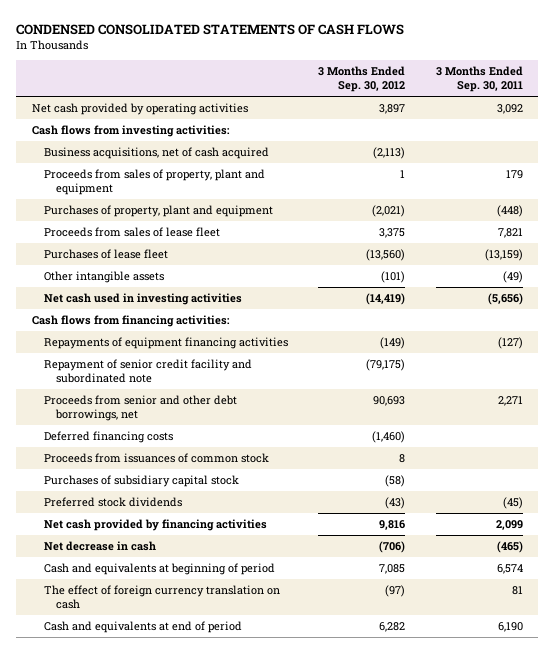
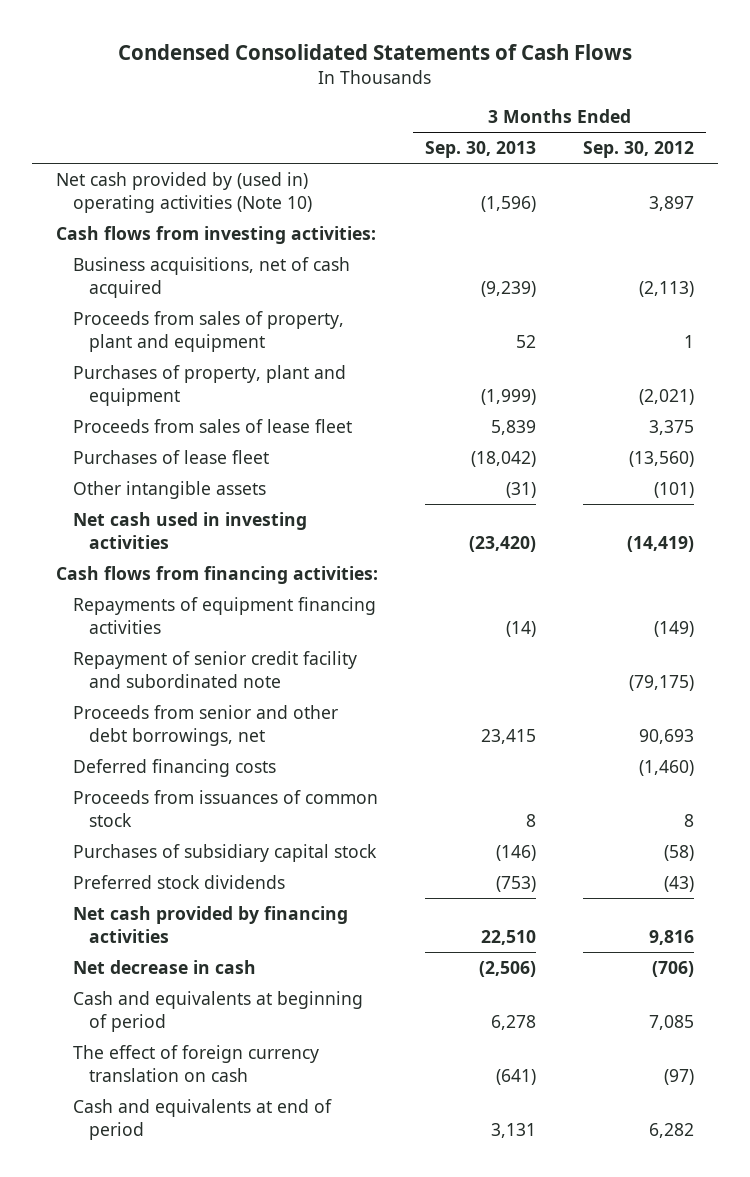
- CONDENSED CONSOLIDATED STATEMENTS OF CASH FLOWS
+ Condensed Consolidated Statements of Cash Flows
- | 3 Months Ended Sep. 30, 2012 | 3 Months Ended Sep. 30, 2011
+ | 3 Months Ended Sep. 30, 2013 | 3 Months Ended Sep. 30, 2012
- Net cash provided by operating activities | 3,897 | 3,092
+ Net cash provided by (used in) operating activities (Note 10) | (1,596) | 3,897

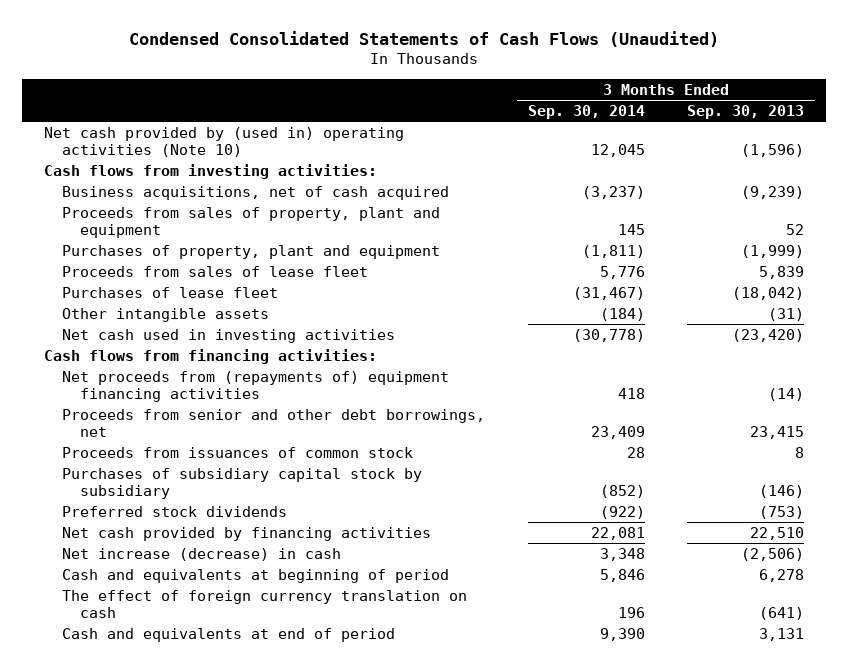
- Condensed Consolidated Statements of Cash Flows
+ Condensed Consolidated Statements of Cash Flows (Unaudited)
- | 3 Months Ended Sep. 30, 2013 | 3 Months Ended Sep. 30, 2012
+ | 3 Months Ended Sep. 30, 2014 | 3 Months Ended Sep. 30, 2013
- Repayments of equipment financing activities | (14) | (149)
- Repayment of senior credit facility and subordinated note | | (79,175)
+ Net proceeds from (repayments of) equipment financing activities | 418 | (14)
- Deferred financing costs | | (1,460)
- Purchases of subsidiary capital stock | (146) | (58)
+ Purchases of subsidiary capital stock by subsidiary | (852) | (146)
- Net decrease in cash | (2,506) | (706)
+ Net increase (decrease) in cash | 3,348 | (2,506)

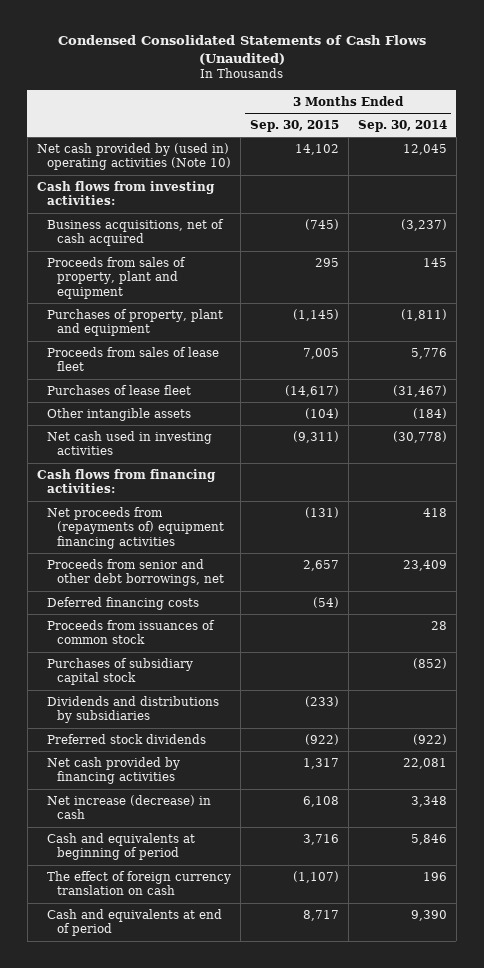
- | 3 Months Ended Sep. 30, 2014 | 3 Months Ended Sep. 30, 2013
+ | 3 Months Ended Sep. 30, 2015 | 3 Months Ended Sep. 30, 2014
+ Deferred financing costs | (54) |
- Purchases of subsidiary capital stock by subsidiary | (852) | (146)
+ Purchases of subsidiary capital stock | | (852)
+ Dividends and distributions by subsidiaries | (233) |

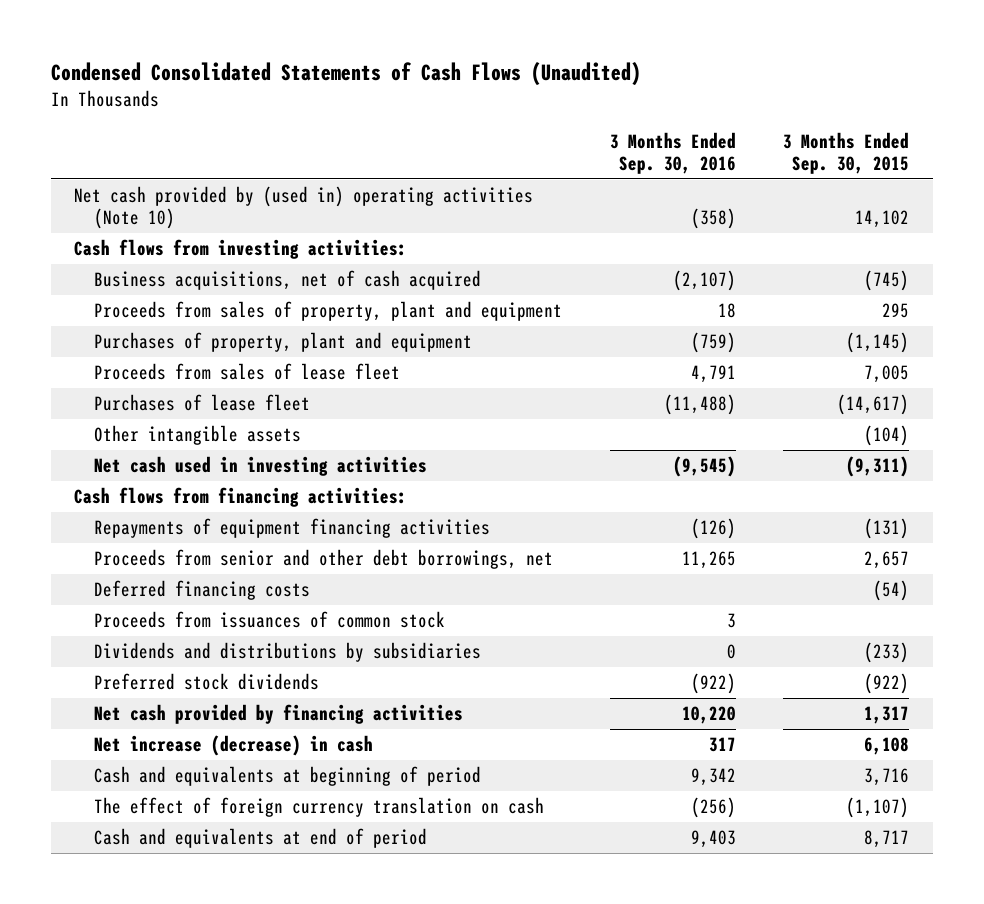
- | 3 Months Ended Sep. 30, 2015 | 3 Months Ended Sep. 30, 2014
+ | 3 Months Ended Sep. 30, 2016 | 3 Months Ended Sep. 30, 2015
- Net proceeds from (repayments of) equipment financing activities | (131) | 418
+ Repayments of equipment financing activities | (126) | (131)
- Purchases of subsidiary capital stock | | (852)

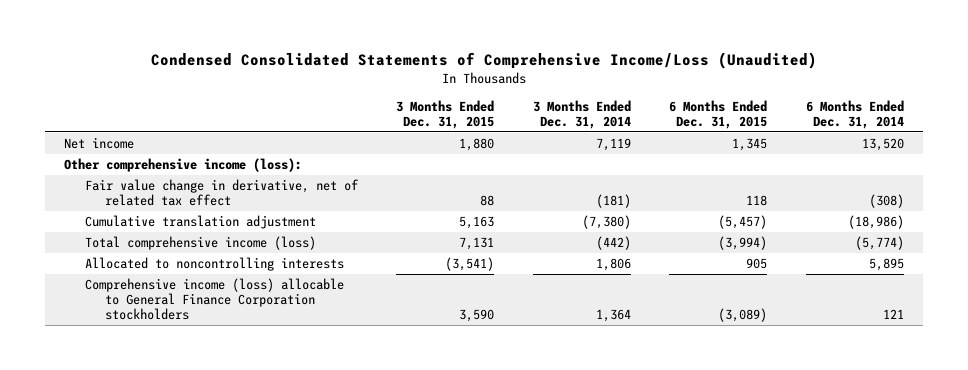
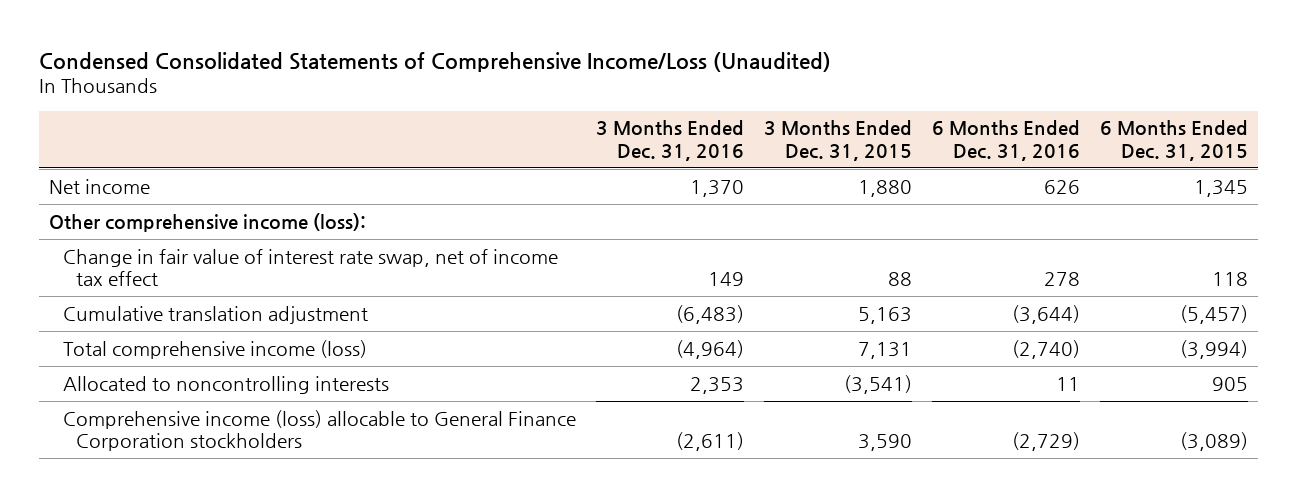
- | 3 Months Ended Dec. 31, 2015 | 3 Months Ended Dec. 31, 2014 | 6 Months Ended Dec. 31, 2015 | 6 Months Ended Dec. 31, 2014
+ | 3 Months Ended Dec. 31, 2016 | 3 Months Ended Dec. 31, 2015 | 6 Months Ended Dec. 31, 2016 | 6 Months Ended Dec. 31, 2015
- Fair value change in derivative, net of related tax effect | 88 | (181) | 118 | (308)
+ Change in fair value of interest rate swap, net of income tax effect | 149 | 88 | 278 | 118

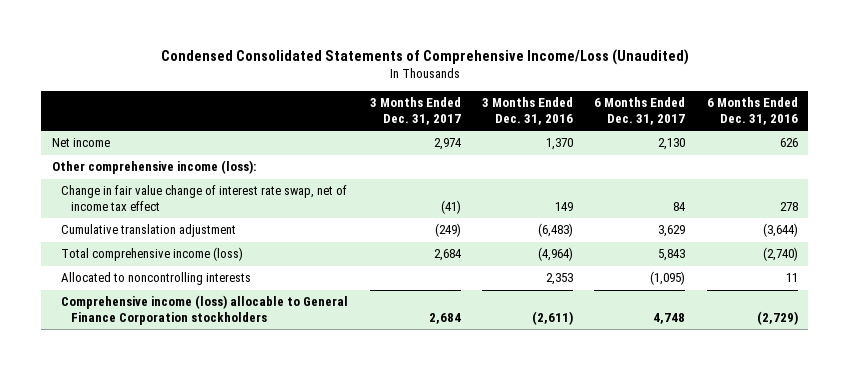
- | 3 Months Ended Dec. 31, 2016 | 3 Months Ended Dec. 31, 2015 | 6 Months Ended Dec. 31, 2016 | 6 Months Ended Dec. 31, 2015
+ | 3 Months Ended Dec. 31, 2017 | 3 Months Ended Dec. 31, 2016 | 6 Months Ended Dec. 31, 2017 | 6 Months Ended Dec. 31, 2016
- Change in fair value of interest rate swap, net of income tax effect | 149 | 88 | 278 | 118
+ Change in fair value change of interest rate swap, net of income tax effect | (41) | 149 | 84 | 278

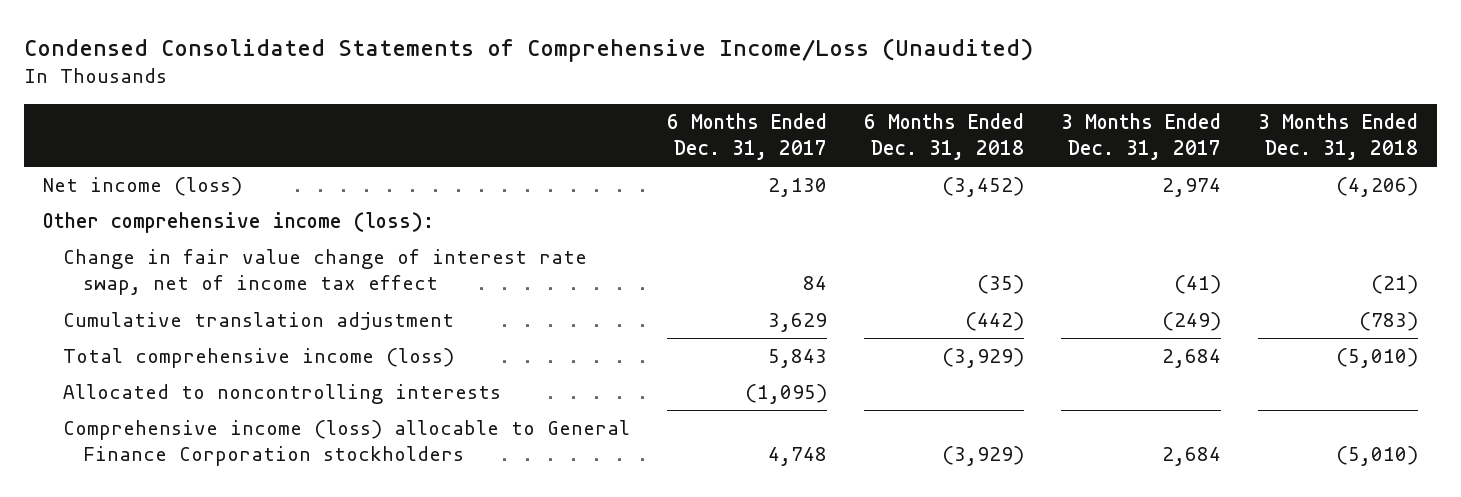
- | 3 Months Ended Dec. 31, 2017 | 3 Months Ended Dec. 31, 2016 | 6 Months Ended Dec. 31, 2017 | 6 Months Ended Dec. 31, 2016
+ | 6 Months Ended Dec. 31, 2017 | 6 Months Ended Dec. 31, 2018 | 3 Months Ended Dec. 31, 2017 | 3 Months Ended Dec. 31, 2018
- Net income | 2,974 | 1,370 | 2,130 | 626
+ Net income (loss) | 2,130 | (3,452) | 2,974 | (4,206)

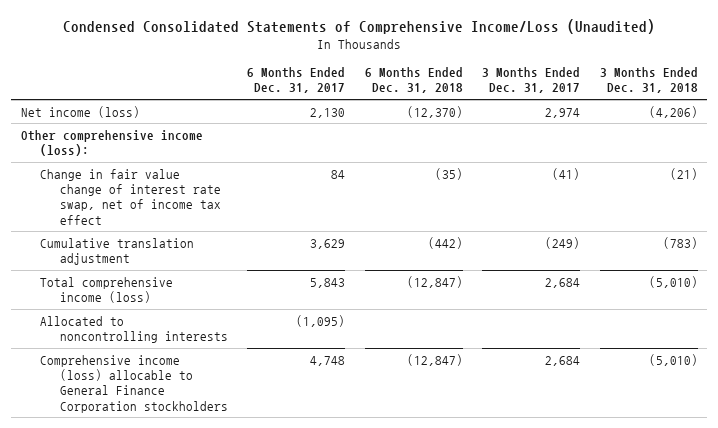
- Net income (loss) | 2,130 | (3,452) | 2,974 | (4,206)
+ Net income (loss) | 2,130 | (12,370) | 2,974 | (4,206)
- Total comprehensive income (loss) | 5,843 | (3,929) | 2,684 | (5,010)
+ Total comprehensive income (loss) | 5,843 | (12,847) | 2,684 | (5,010)
- Comprehensive income (loss) allocable to General Finance Corporation stockholders | 4,748 | (3,929) | 2,684 | (5,010)
+ Comprehensive income (loss) allocable to General Finance Corporation stockholders | 4,748 | (12,847) | 2,684 | (5,010)

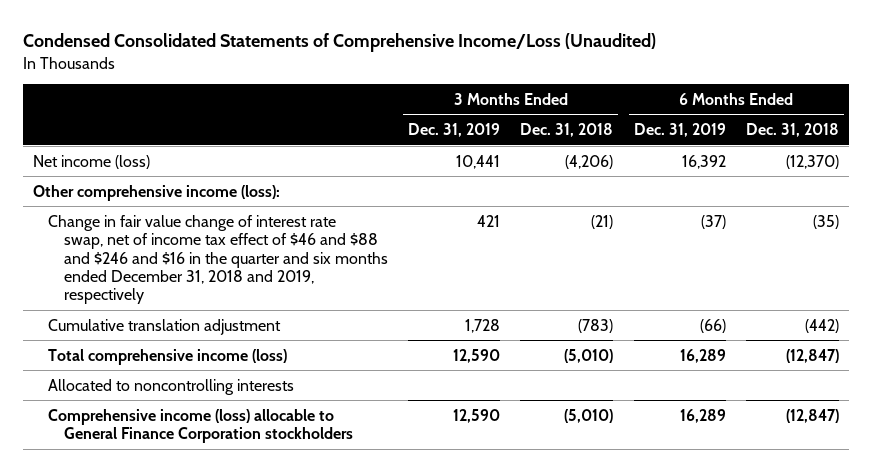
- | 6 Months Ended Dec. 31, 2017 | 6 Months Ended Dec. 31, 2018 | 3 Months Ended Dec. 31, 2017 | 3 Months Ended Dec. 31, 2018
+ | 3 Months Ended Dec. 31, 2019 | 3 Months Ended Dec. 31, 2018 | 6 Months Ended Dec. 31, 2019 | 6 Months Ended Dec. 31, 2018
- Change in fair value change of interest rate swap, net of income tax effect | 84 | (35) | (41) | (21)
+ Change in fair value change of interest rate swap, net of income tax effect of $46 and $88 and $246 and $16 in the quarter and six months ended December 31, 2018 and 2019, respectively | 421 | (21) | (37) | (35)

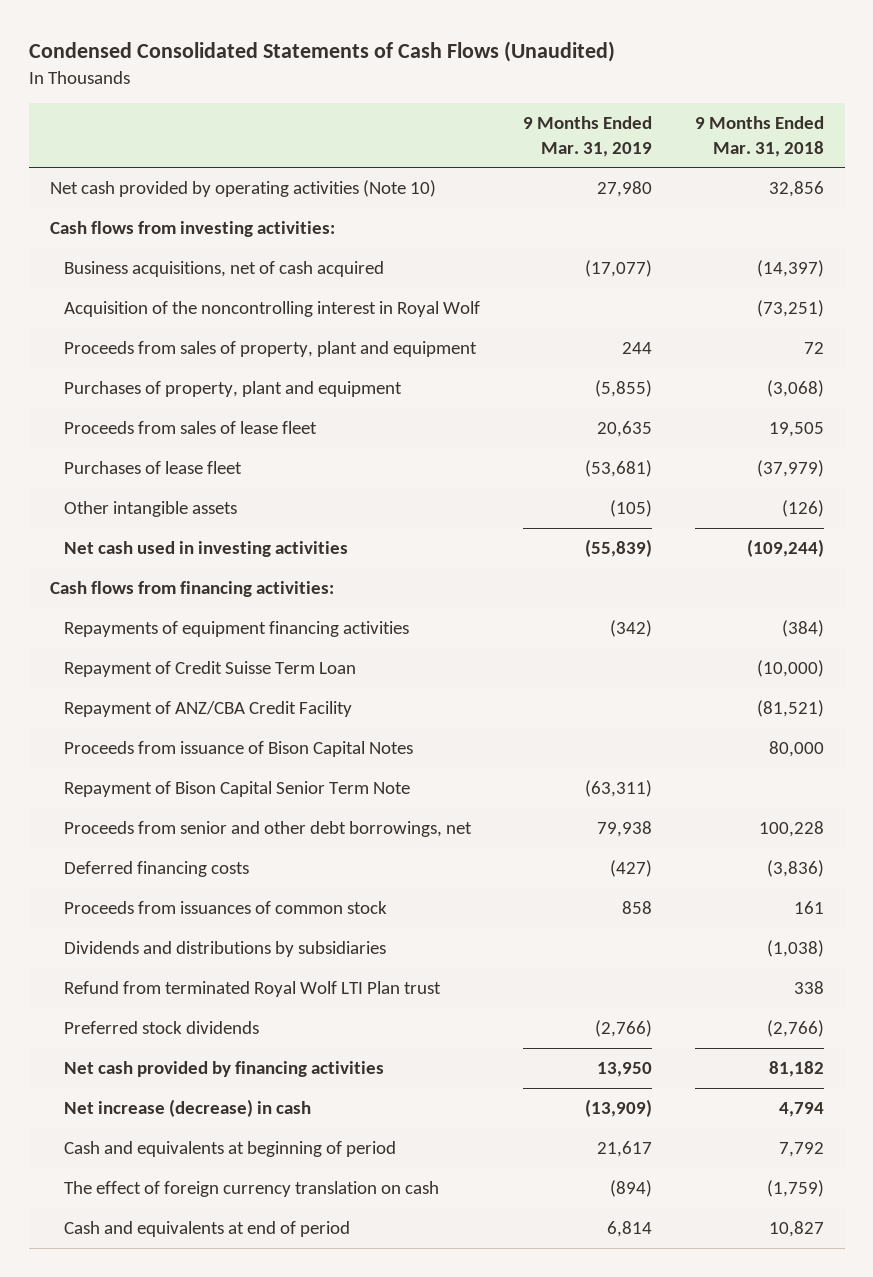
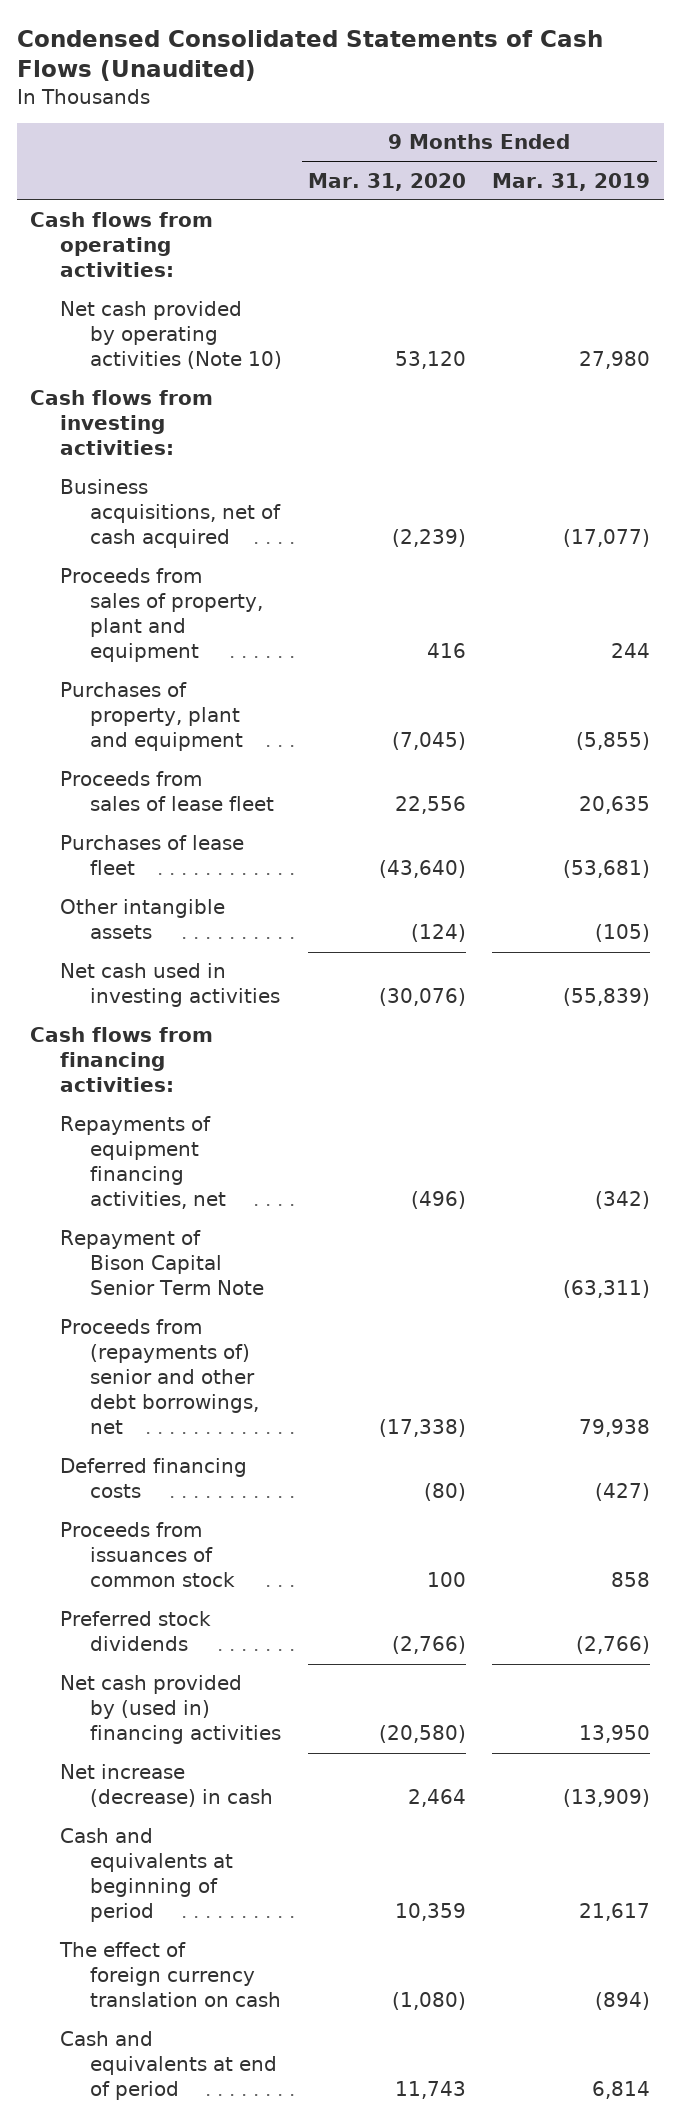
- | 9 Months Ended Mar. 31, 2019 | 9 Months Ended Mar. 31, 2018
+ | 9 Months Ended Mar. 31, 2020 | 9 Months Ended Mar. 31, 2019
+ Cash flows from operating activities:
- Acquisition of the noncontrolling interest in Royal Wolf | | (73,251)
- Repayments of equipment financing activities | (342) | (384)
- Repayment of Credit Suisse Term Loan | | (10,000)
- Repayment of ANZ/CBA Credit Facility | | (81,521)
- Proceeds from issuance of Bison Capital Notes | | 80,000
+ Repayments of equipment financing activities, net | (496) | (342)
- Proceeds from senior and other debt borrowings, net | 79,938 | 100,228
+ Proceeds from (repayments of) senior and other debt borrowings, net | (17,338) | 79,938
- Dividends and distributions by subsidiaries | | (1,038)
- Refund from terminated Royal Wolf LTI Plan trust | | 338
- Net cash provided by financing activities | 13,950 | 81,182
+ Net cash provided by (used in) financing activities | (20,580) | 13,950

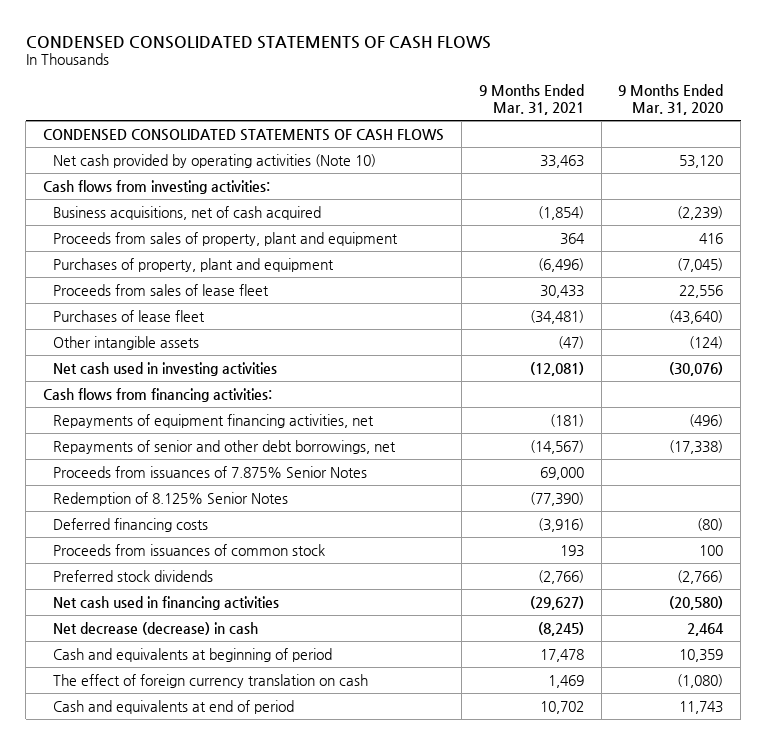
- Condensed Consolidated Statements of Cash Flows (Unaudited)
+ CONDENSED CONSOLIDATED STATEMENTS OF CASH FLOWS
- | 9 Months Ended Mar. 31, 2020 | 9 Months Ended Mar. 31, 2019
+ | 9 Months Ended Mar. 31, 2021 | 9 Months Ended Mar. 31, 2020
- Cash flows from operating activities:
+ CONDENSED CONSOLIDATED STATEMENTS OF CASH FLOWS
- Repayment of Bison Capital Senior Term Note | | (63,311)
- Proceeds from (repayments of) senior and other debt borrowings, net | (17,338) | 79,938
+ Repayments of senior and other debt borrowings, net | (14,567) | (17,338)
+ Proceeds from issuances of 7.875% Senior Notes | 69,000 |
+ Redemption of 8.125% Senior Notes | (77,390) |
- Net cash provided by (used in) financing activities | (20,580) | 13,950
- Net increase (decrease) in cash | 2,464 | (13,909)
+ Net cash used in financing activities | (29,627) | (20,580)
+ Net decrease (decrease) in cash | (8,245) | 2,464

